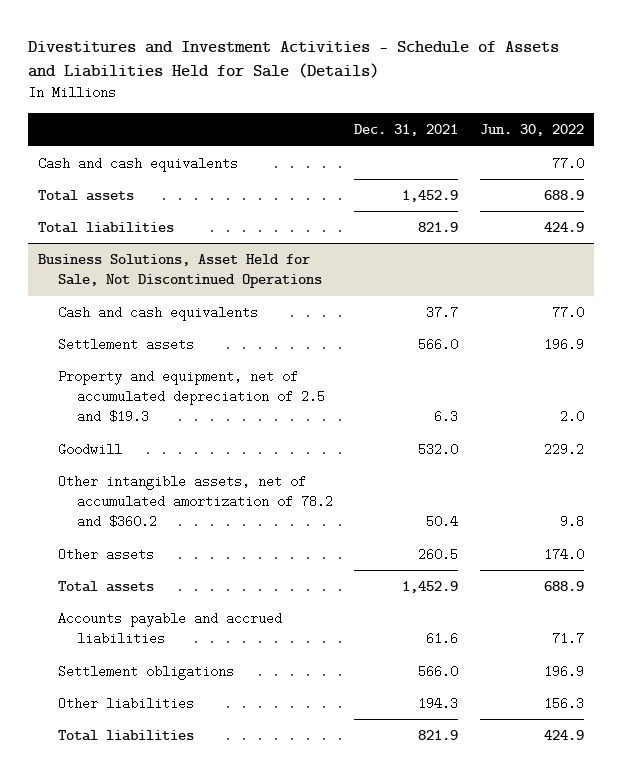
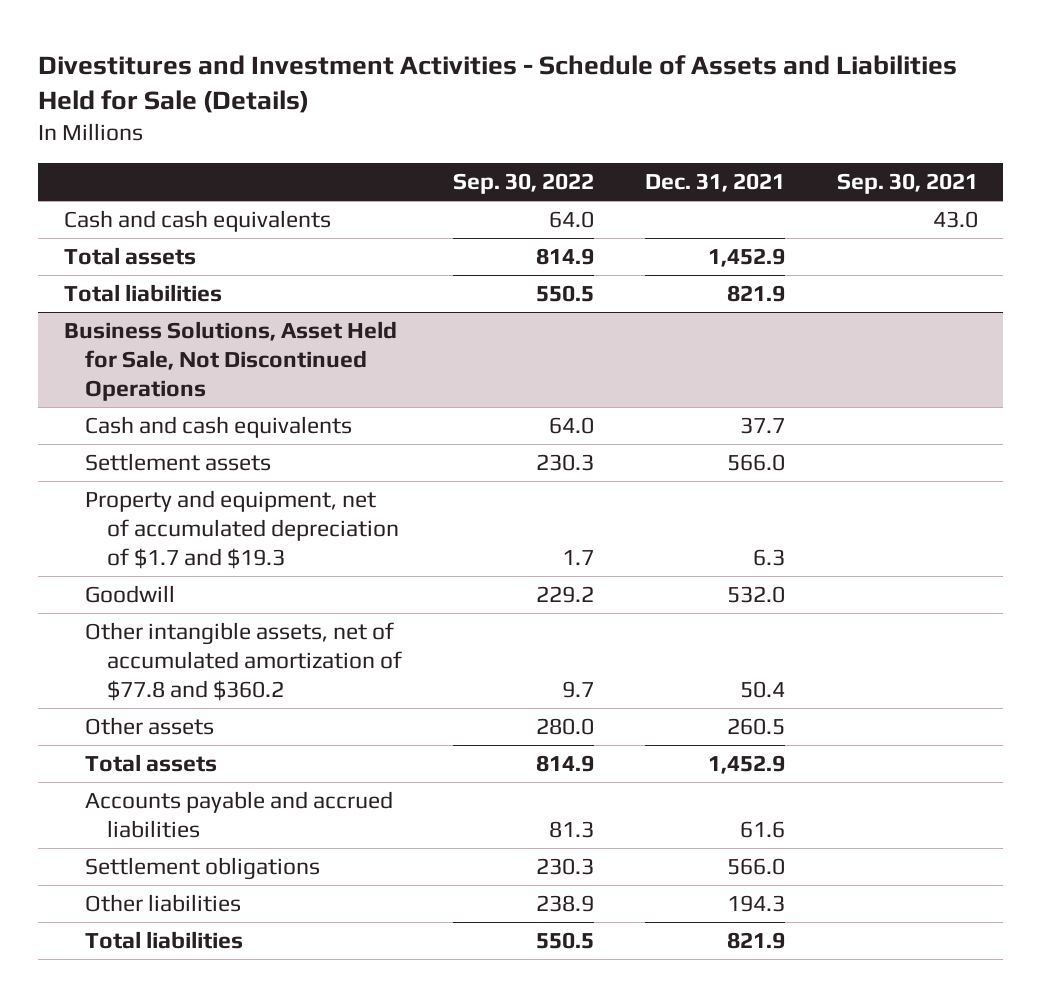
- | Dec. 31, 2021 | Jun. 30, 2022
+ | Sep. 30, 2022 | Dec. 31, 2021 | Sep. 30, 2021
@ Business Solutions, Asset Held for Sale, Not Discontinued Operations
- Property and equipment, net of accumulated depreciation of 2.5 and $19.3 | 6.3 | 2.0
+ Property and equipment, net of accumulated depreciation of $1.7 and $19.3 | 1.7 | 6.3 |
- Other intangible assets, net of accumulated amortization of 78.2 and $360.2 | 50.4 | 9.8
+ Other intangible assets, net of accumulated amortization of $77.8 and $360.2 | 9.7 | 50.4 |

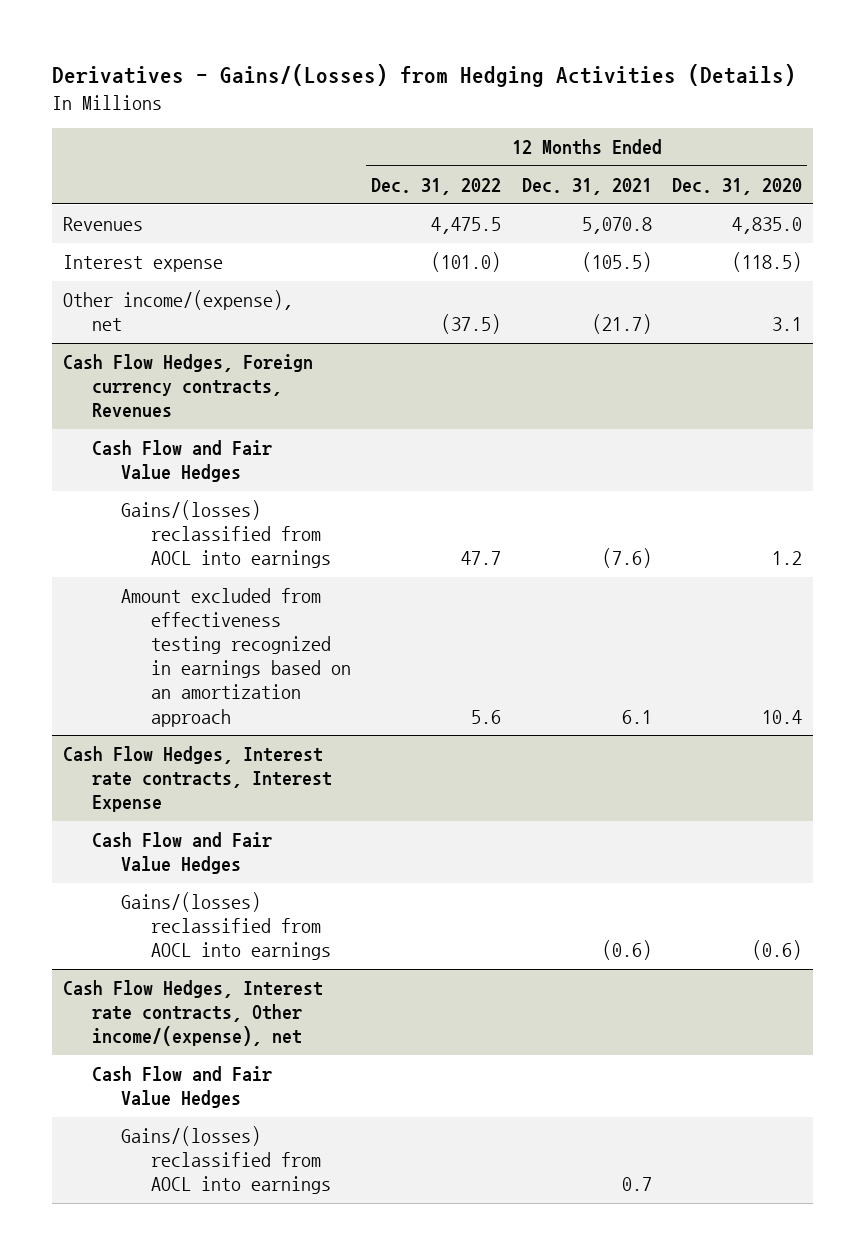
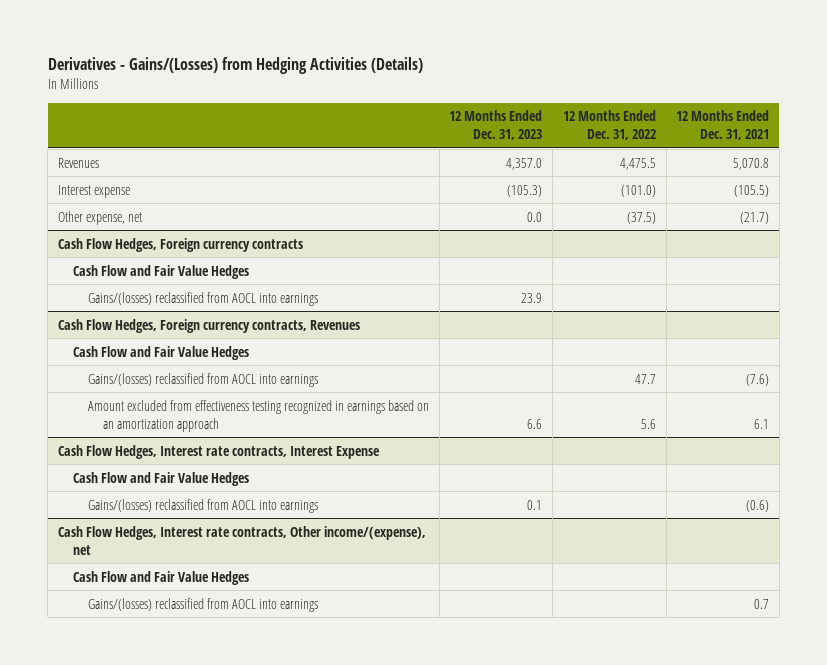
- | 12 Months Ended Dec. 31, 2022 | 12 Months Ended Dec. 31, 2021 | 12 Months Ended Dec. 31, 2020
+ | 12 Months Ended Dec. 31, 2023 | 12 Months Ended Dec. 31, 2022 | 12 Months Ended Dec. 31, 2021
- Other income/(expense), net | (37.5) | (21.7) | 3.1
+ Other expense, net | 0.0 | (37.5) | (21.7)
+ Cash Flow Hedges, Foreign currency contracts
+ Cash Flow and Fair Value Hedges
+ Gains/(losses) reclassified from AOCL into earnings | 23.9 | |

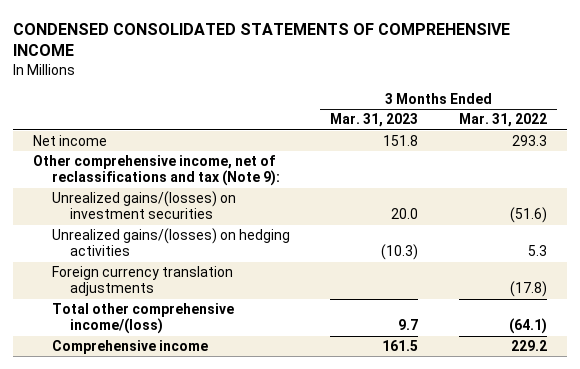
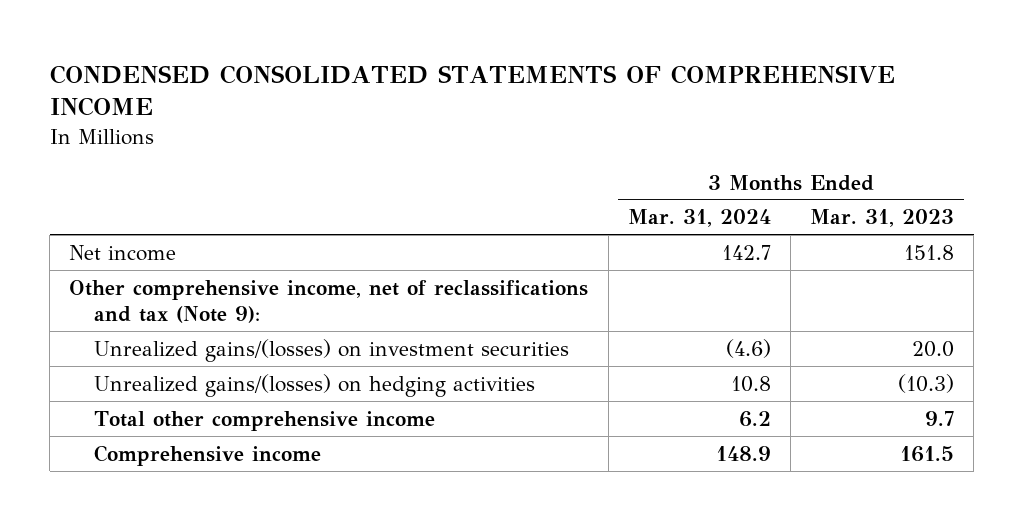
- | 3 Months Ended Mar. 31, 2023 | 3 Months Ended Mar. 31, 2022
+ | 3 Months Ended Mar. 31, 2024 | 3 Months Ended Mar. 31, 2023
- Foreign currency translation adjustments | | (17.8)
- Total other comprehensive income/(loss) | 9.7 | (64.1)
+ Total other comprehensive income | 6.2 | 9.7

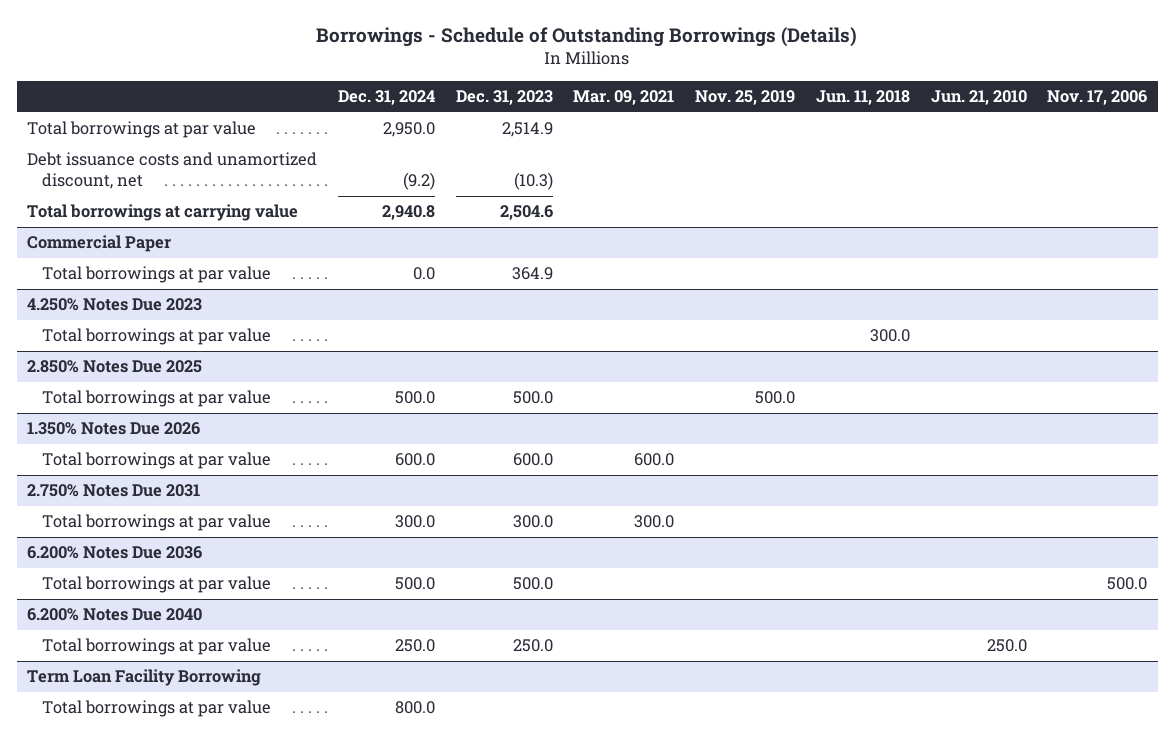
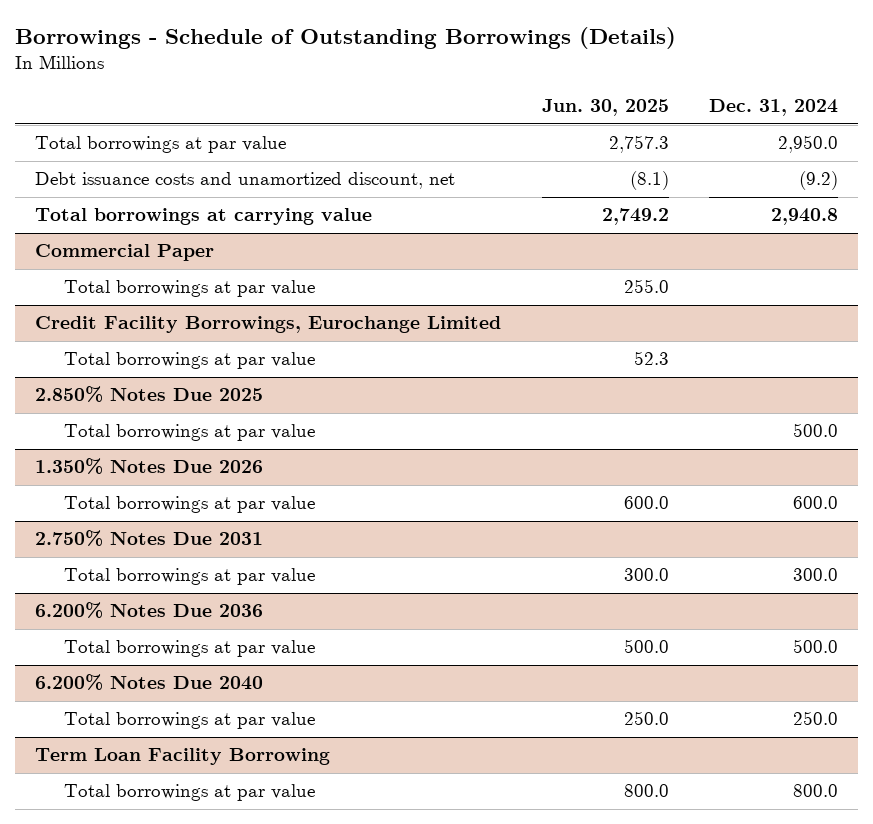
- | Dec. 31, 2024 | Dec. 31, 2023 | Mar. 09, 2021 | Nov. 25, 2019 | Jun. 11, 2018 | Jun. 21, 2010 | Nov. 17, 2006
+ | Jun. 30, 2025 | Dec. 31, 2024
@ Commercial Paper
- Total borrowings at par value | 0.0 | 364.9 | | | | |
- 4.250% Notes Due 2023
+ Credit Facility Borrowings, Eurochange Limited
+ Total borrowings at par value | 52.3 |

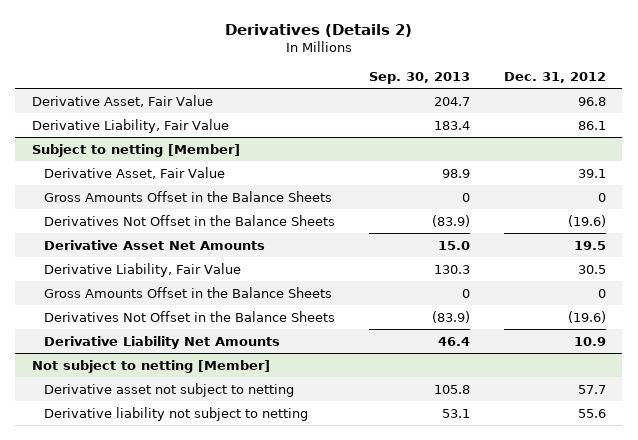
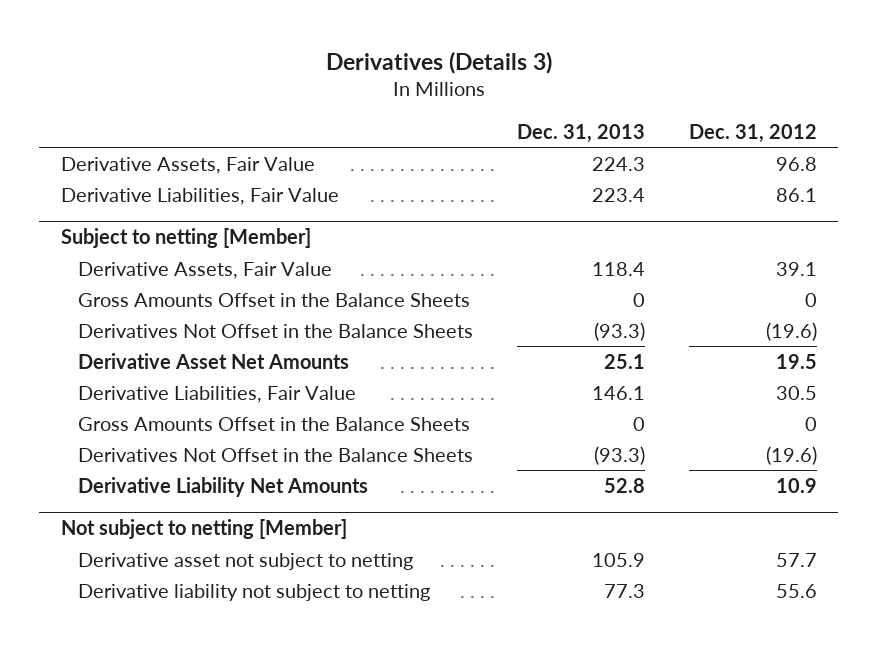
- Derivatives (Details 2)
+ Derivatives (Details 3)
- | Sep. 30, 2013 | Dec. 31, 2012
+ | Dec. 31, 2013 | Dec. 31, 2012
- Derivative Asset, Fair Value | 204.7 | 96.8
- Derivative Liability, Fair Value | 183.4 | 86.1
+ Derivative Assets, Fair Value | 224.3 | 96.8
+ Derivative Liabilities, Fair Value | 223.4 | 86.1
@ Subject to netting [Member]
- Derivative Asset, Fair Value | 98.9 | 39.1
+ Derivative Assets, Fair Value | 118.4 | 39.1
- Derivative Liability, Fair Value | 130.3 | 30.5
+ Derivative Liabilities, Fair Value | 146.1 | 30.5

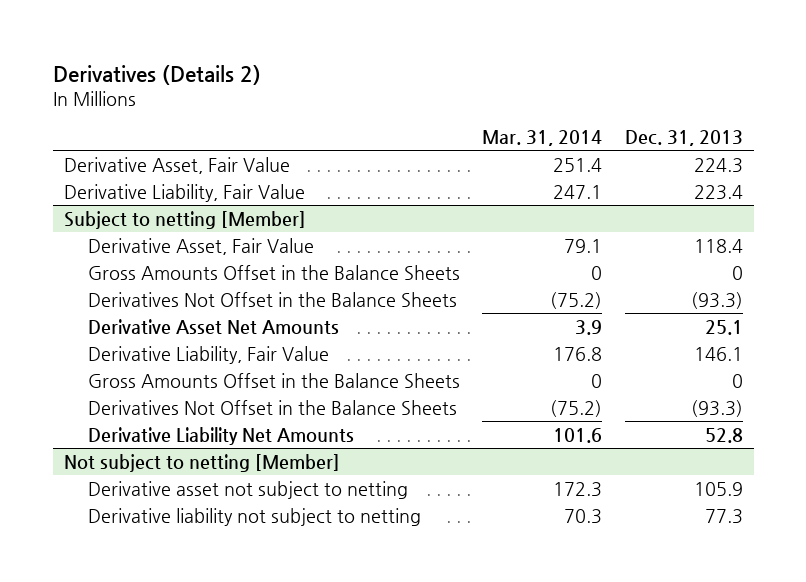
- Derivatives (Details 3)
+ Derivatives (Details 2)
- | Dec. 31, 2013 | Dec. 31, 2012
+ | Mar. 31, 2014 | Dec. 31, 2013
- Derivative Assets, Fair Value | 224.3 | 96.8
- Derivative Liabilities, Fair Value | 223.4 | 86.1
+ Derivative Asset, Fair Value | 251.4 | 224.3
+ Derivative Liability, Fair Value | 247.1 | 223.4
@ Subject to netting [Member]
- Derivative Assets, Fair Value | 118.4 | 39.1
+ Derivative Asset, Fair Value | 79.1 | 118.4
- Derivative Liabilities, Fair Value | 146.1 | 30.5
+ Derivative Liability, Fair Value | 176.8 | 146.1

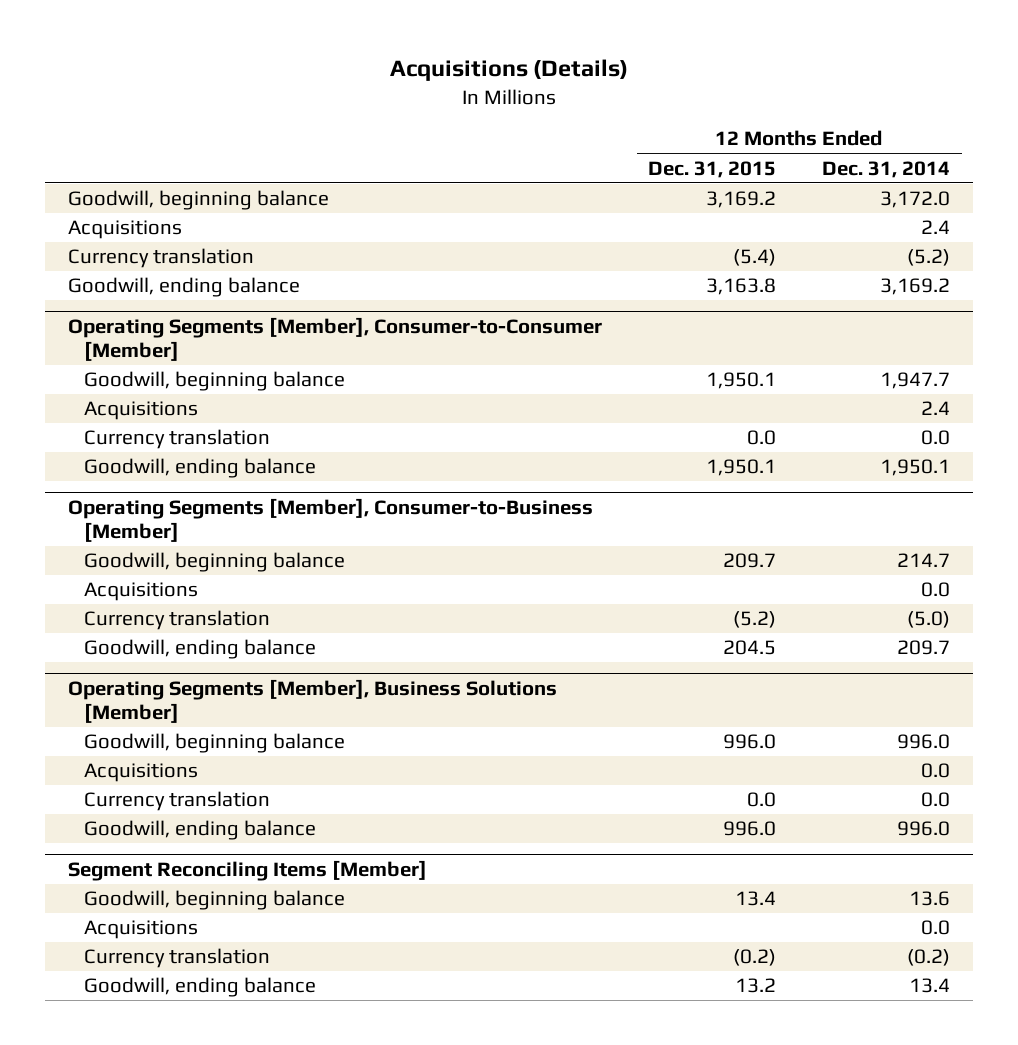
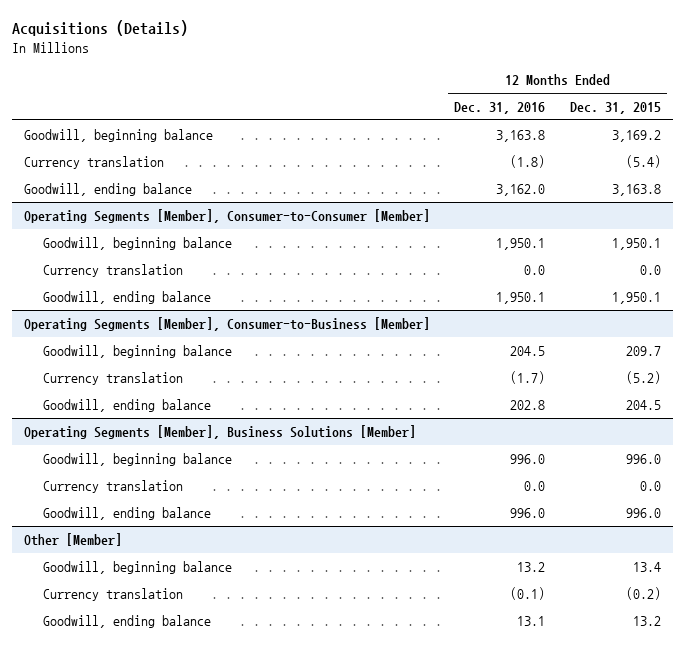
- | 12 Months Ended Dec. 31, 2015 | 12 Months Ended Dec. 31, 2014
+ | 12 Months Ended Dec. 31, 2016 | 12 Months Ended Dec. 31, 2015
- Acquisitions | | 2.4
@ Operating Segments [Member], Consumer-to-Consumer [Member]
- Acquisitions | | 2.4
@ Operating Segments [Member], Consumer-to-Business [Member]
- Acquisitions | | 0.0
@ Operating Segments [Member], Business Solutions [Member]
- Acquisitions | | 0.0
- Segment Reconciling Items [Member]
+ Other [Member]
- Acquisitions | | 0.0

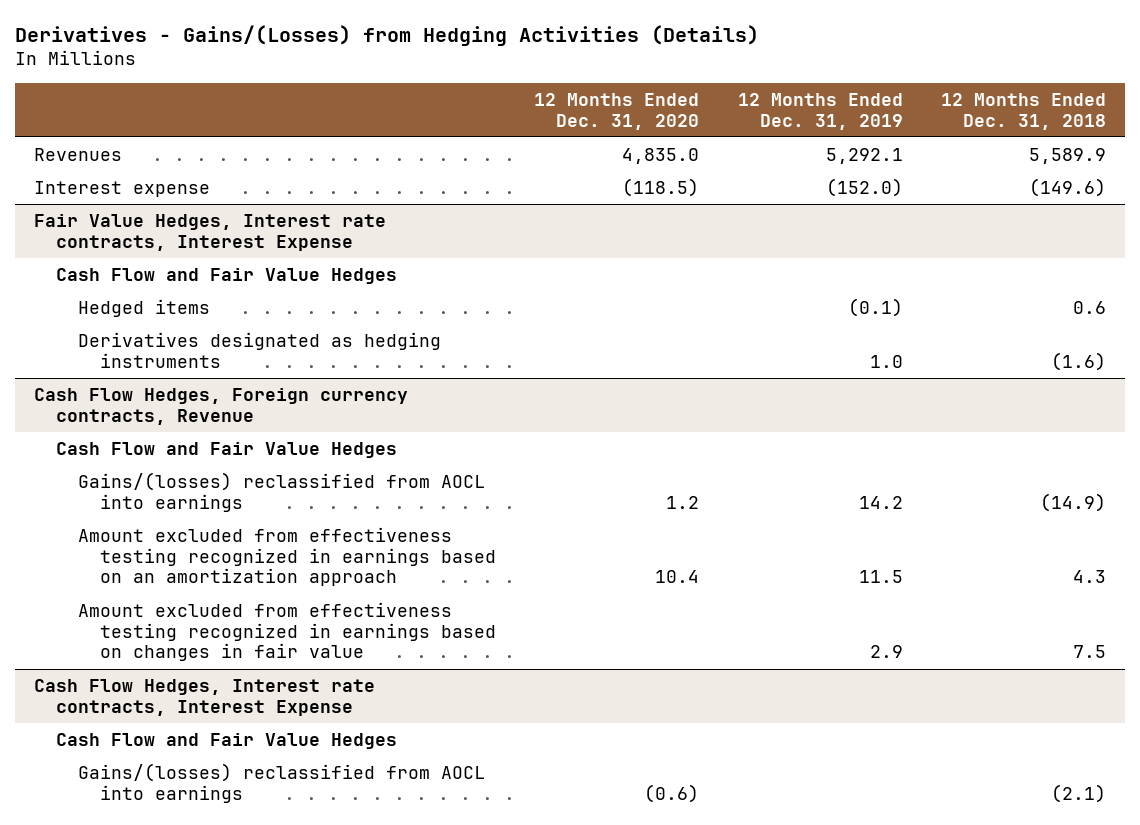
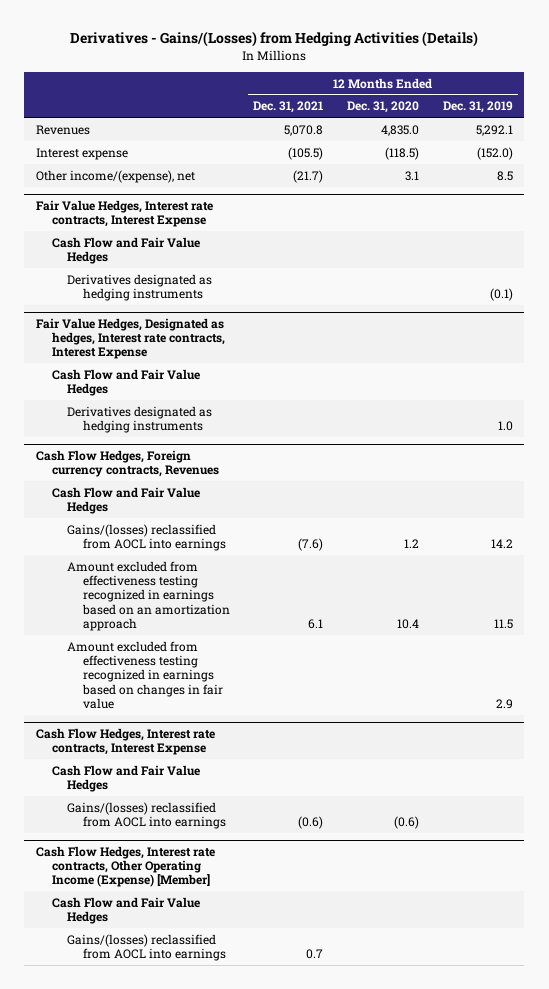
- | 12 Months Ended Dec. 31, 2020 | 12 Months Ended Dec. 31, 2019 | 12 Months Ended Dec. 31, 2018
+ | 12 Months Ended Dec. 31, 2021 | 12 Months Ended Dec. 31, 2020 | 12 Months Ended Dec. 31, 2019
+ Other income/(expense), net | (21.7) | 3.1 | 8.5
@ Fair Value Hedges, Interest rate contracts, Interest Expense
- Hedged items | | (0.1) | 0.6
+ Derivatives designated as hedging instruments | | | (0.1)
+ Fair Value Hedges, Designated as hedges, Interest rate contracts, Interest Expense
+ Cash Flow and Fair Value Hedges
- Cash Flow Hedges, Foreign currency contracts, Revenue
+ Cash Flow Hedges, Foreign currency contracts, Revenues
+ Cash Flow Hedges, Interest rate contracts, Other Operating Income (Expense) [Member]
+ Cash Flow and Fair Value Hedges
+ Gains/(losses) reclassified from AOCL into earnings | 0.7 | |

